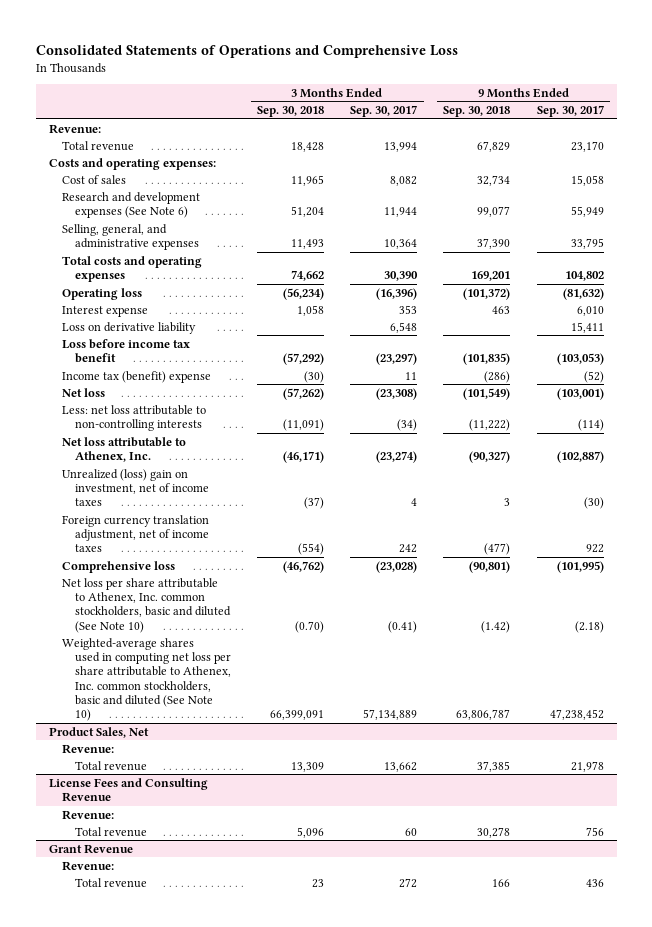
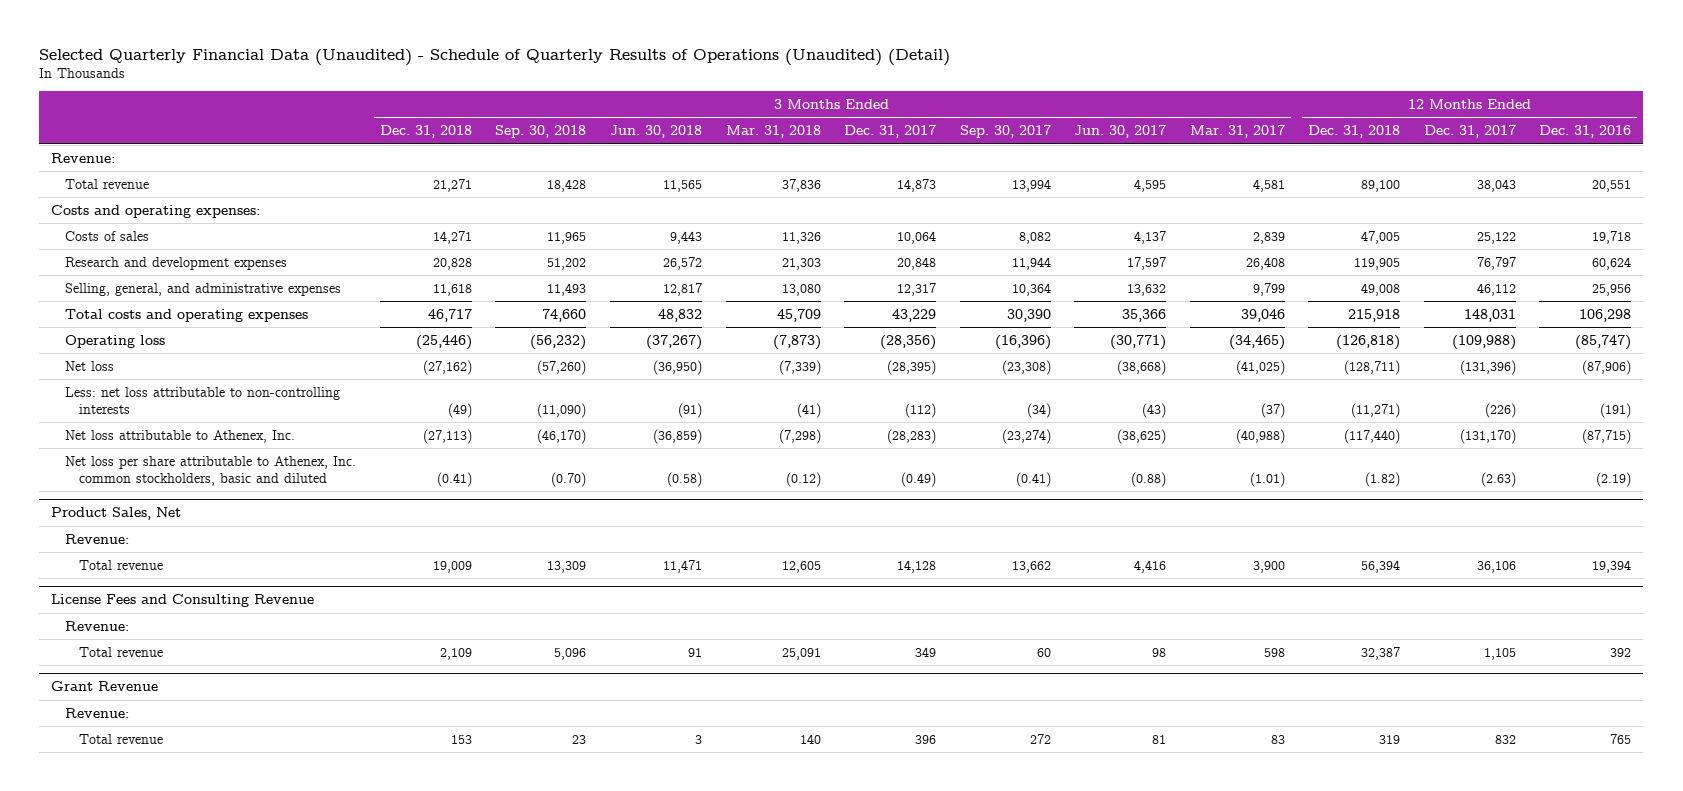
- Consolidated Statements of Operations and Comprehensive Loss
+ Selected Quarterly Financial Data (Unaudited) - Schedule of Quarterly Results of Operations (Unaudited) (Detail)
- | 3 Months Ended Sep. 30, 2018 | 3 Months Ended Sep. 30, 2017 | 9 Months Ended Sep. 30, 2018 | 9 Months Ended Sep. 30, 2017
+ | 3 Months Ended Dec. 31, 2018 | 3 Months Ended Sep. 30, 2018 | 3 Months Ended Jun. 30, 2018 | 3 Months Ended Mar. 31, 2018 | 3 Months Ended Dec. 31, 2017 | 3 Months Ended Sep. 30, 2017 | 3 Months Ended Jun. 30, 2017 | 3 Months Ended Mar. 31, 2017 | 12 Months Ended Dec. 31, 2018 | 12 Months Ended Dec. 31, 2017 | 12 Months Ended Dec. 31, 2016
- Cost of sales | 11,965 | 8,082 | 32,734 | 15,058
- Research and development expenses (See Note 6) | 51,204 | 11,944 | 99,077 | 55,949
+ Costs of sales | 14,271 | 11,965 | 9,443 | 11,326 | 10,064 | 8,082 | 4,137 | 2,839 | 47,005 | 25,122 | 19,718
+ Research and development expenses | 20,828 | 51,202 | 26,572 | 21,303 | 20,848 | 11,944 | 17,597 | 26,408 | 119,905 | 76,797 | 60,624
- Total costs and operating expenses | 74,662 | 30,390 | 169,201 | 104,802
- Operating loss | (56,234) | (16,396) | (101,372) | (81,632)
- Interest expense | 1,058 | 353 | 463 | 6,010
- Loss on derivative liability | | 6,548 | | 15,411
- Loss before income tax benefit | (57,292) | (23,297) | (101,835) | (103,053)
- Income tax (benefit) expense | (30) | 11 | (286) | (52)
- Net loss | (57,262) | (23,308) | (101,549) | (103,001)
- Less: net loss attributable to non-controlling interests | (11,091) | (34) | (11,222) | (114)
- Net loss attributable to Athenex, Inc. | (46,171) | (23,274) | (90,327) | (102,887)
- Unrealized (loss) gain on investment, net of income taxes | (37) | 4 | 3 | (30)
- Foreign currency translation adjustment, net of income taxes | (554) | 242 | (477) | 922
- Comprehensive loss | (46,762) | (23,028) | (90,801) | (101,995)
- Net loss per share attributable to Athenex, Inc. common stockholders, basic and diluted (See Note 10) | (0.70) | (0.41) | (1.42) | (2.18)
- Weighted-average shares used in computing net loss per share attributable to Athenex, Inc. common stockholders, basic and diluted (See Note 10) | 66,399,091 | 57,134,889 | 63,806,787 | 47,238,452
+ Total costs and operating expenses | 46,717 | 74,660 | 48,832 | 45,709 | 43,229 | 30,390 | 35,366 | 39,046 | 215,918 | 148,031 | 106,298
+ Operating loss | (25,446) | (56,232) | (37,267) | (7,873) | (28,356) | (16,396) | (30,771) | (34,465) | (126,818) | (109,988) | (85,747)
+ Net loss | (27,162) | (57,260) | (36,950) | (7,339) | (28,395) | (23,308) | (38,668) | (41,025) | (128,711) | (131,396) | (87,906)
+ Less: net loss attributable to non-controlling interests | (49) | (11,090) | (91) | (41) | (112) | (34) | (43) | (37) | (11,271) | (226) | (191)
+ Net loss attributable to Athenex, Inc. | (27,113) | (46,170) | (36,859) | (7,298) | (28,283) | (23,274) | (38,625) | (40,988) | (117,440) | (131,170) | (87,715)
+ Net loss per share attributable to Athenex, Inc. common stockholders, basic and diluted | (0.41) | (0.70) | (0.58) | (0.12) | (0.49) | (0.41) | (0.88) | (1.01) | (1.82) | (2.63) | (2.19)

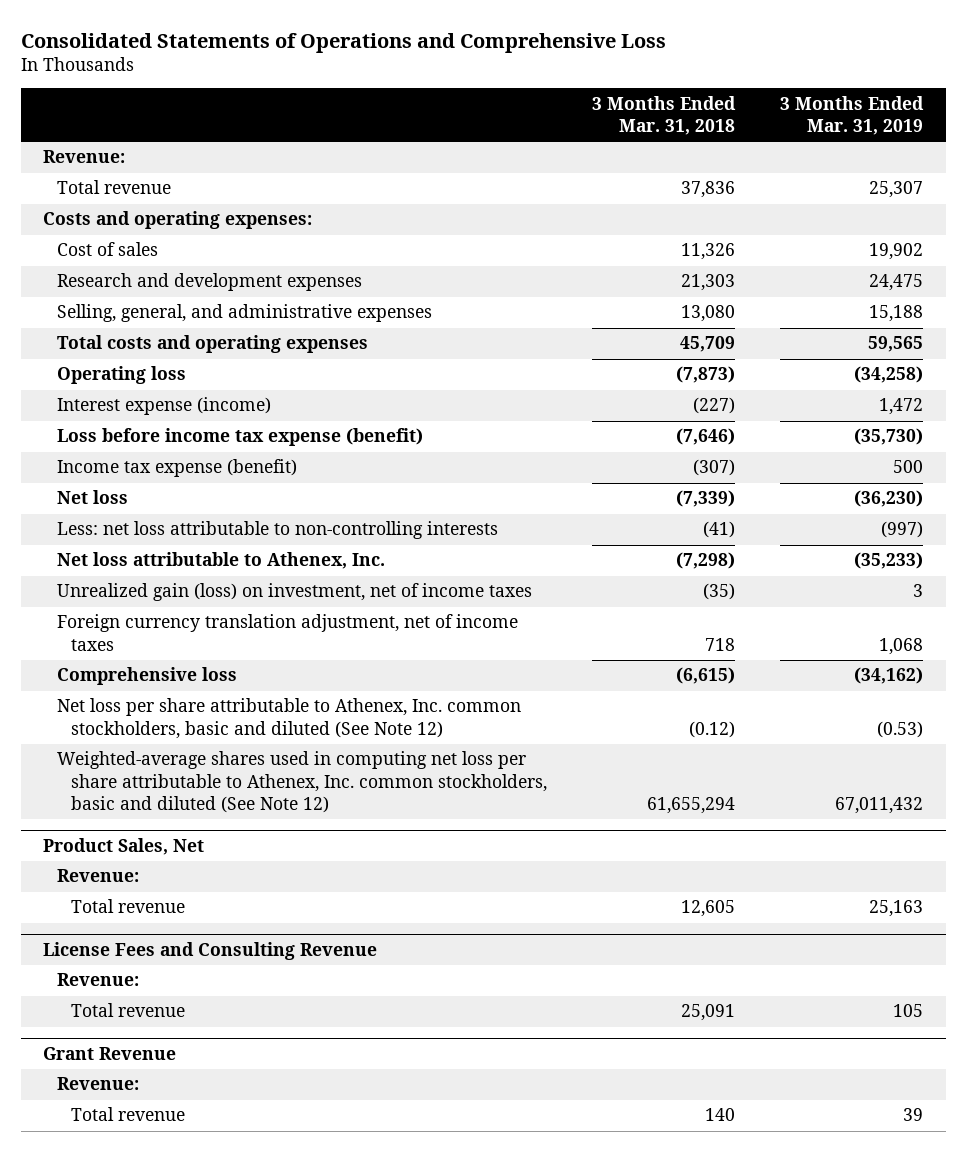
- Selected Quarterly Financial Data (Unaudited) - Schedule of Quarterly Results of Operations (Unaudited) (Detail)
+ Consolidated Statements of Operations and Comprehensive Loss
- | 3 Months Ended Dec. 31, 2018 | 3 Months Ended Sep. 30, 2018 | 3 Months Ended Jun. 30, 2018 | 3 Months Ended Mar. 31, 2018 | 3 Months Ended Dec. 31, 2017 | 3 Months Ended Sep. 30, 2017 | 3 Months Ended Jun. 30, 2017 | 3 Months Ended Mar. 31, 2017 | 12 Months Ended Dec. 31, 2018 | 12 Months Ended Dec. 31, 2017 | 12 Months Ended Dec. 31, 2016
+ | 3 Months Ended Mar. 31, 2018 | 3 Months Ended Mar. 31, 2019
- Costs of sales | 14,271 | 11,965 | 9,443 | 11,326 | 10,064 | 8,082 | 4,137 | 2,839 | 47,005 | 25,122 | 19,718
+ Cost of sales | 11,326 | 19,902
+ Interest expense (income) | (227) | 1,472
+ Loss before income tax expense (benefit) | (7,646) | (35,730)
+ Income tax expense (benefit) | (307) | 500
- Net loss per share attributable to Athenex, Inc. common stockholders, basic and diluted | (0.41) | (0.70) | (0.58) | (0.12) | (0.49) | (0.41) | (0.88) | (1.01) | (1.82) | (2.63) | (2.19)
+ Unrealized gain (loss) on investment, net of income taxes | (35) | 3
+ Foreign currency translation adjustment, net of income taxes | 718 | 1,068
+ Comprehensive loss | (6,615) | (34,162)
+ Net loss per share attributable to Athenex, Inc. common stockholders, basic and diluted (See Note 12) | (0.12) | (0.53)
+ Weighted-average shares used in computing net loss per share attributable to Athenex, Inc. common stockholders, basic and diluted (See Note 12) | 61,655,294 | 67,011,432

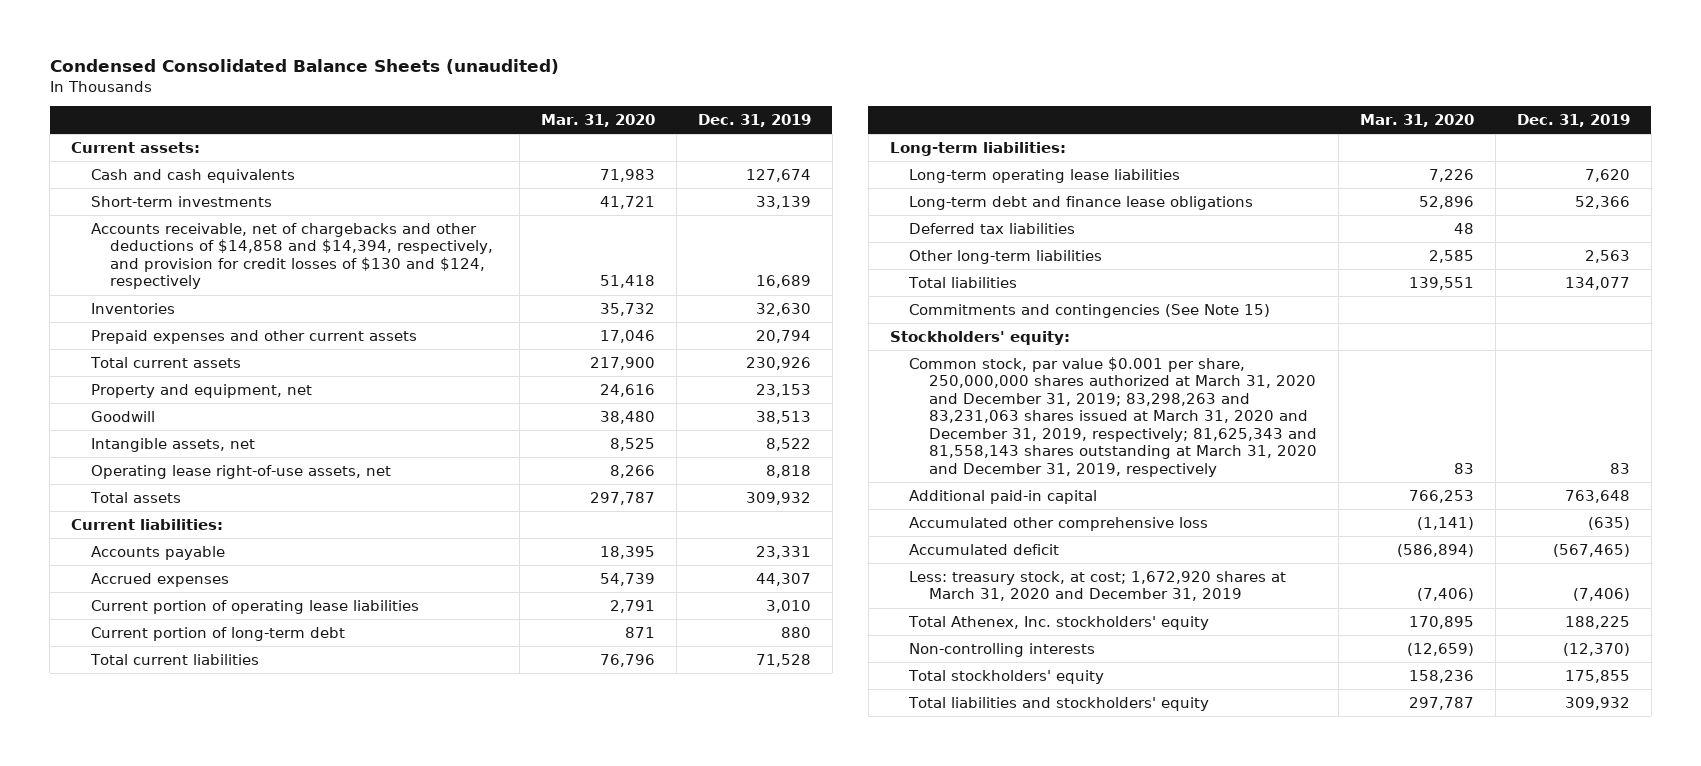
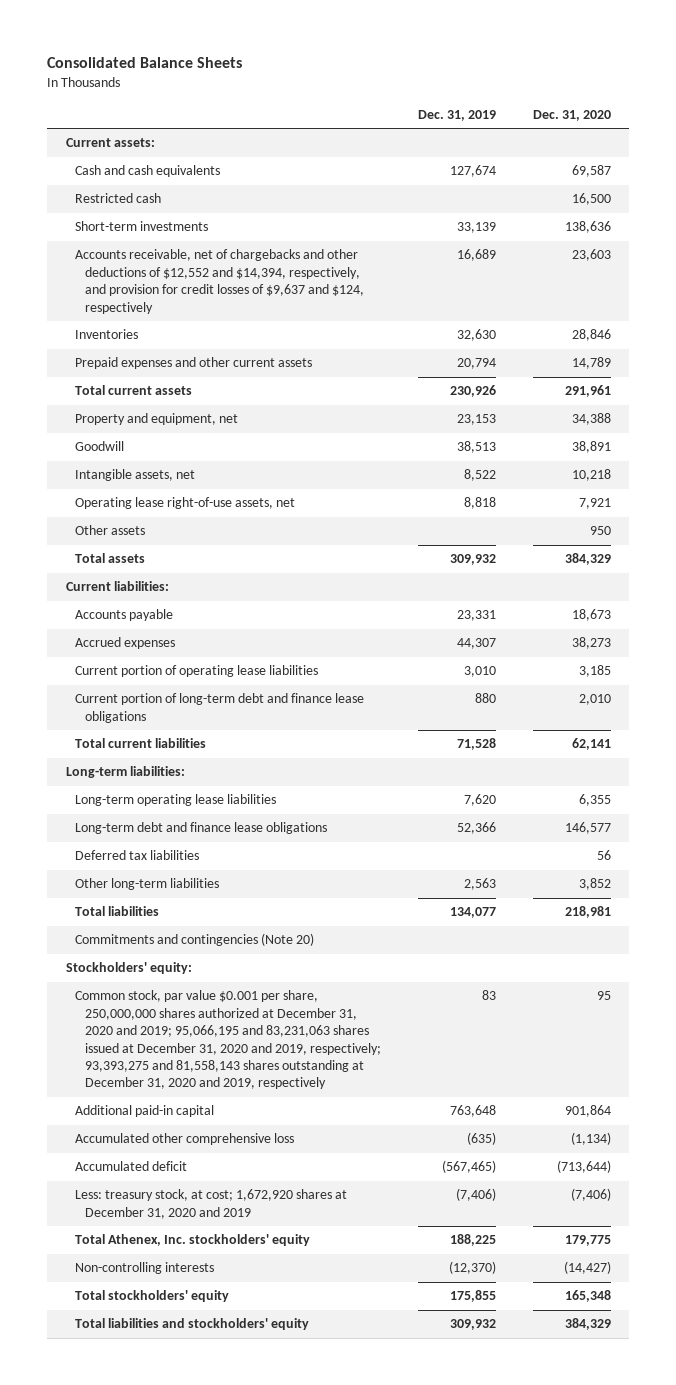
- Condensed Consolidated Balance Sheets (unaudited)
+ Consolidated Balance Sheets
- | Mar. 31, 2020 | Dec. 31, 2019
+ | Dec. 31, 2019 | Dec. 31, 2020
+ Restricted cash | | 16,500
- Accounts receivable, net of chargebacks and other deductions of $14,858 and $14,394, respectively, and provision for credit losses of $130 and $124, respectively | 51,418 | 16,689
+ Accounts receivable, net of chargebacks and other deductions of $12,552 and $14,394, respectively, and provision for credit losses of $9,637 and $124, respectively | 16,689 | 23,603
+ Other assets | | 950
- Current portion of long-term debt | 871 | 880
+ Current portion of long-term debt and finance lease obligations | 880 | 2,010
- Commitments and contingencies (See Note 15)
+ Commitments and contingencies (Note 20)
- Common stock, par value $0.001 per share, 250,000,000 shares authorized at March 31, 2020 and December 31, 2019; 83,298,263 and 83,231,063 shares issued at March 31, 2020 and December 31, 2019, respectively; 81,625,343 and 81,558,143 shares outstanding at March 31, 2020 and December 31, 2019, respectively | 83 | 83
+ Common stock, par value $0.001 per share, 250,000,000 shares authorized at December 31, 2020 and 2019; 95,066,195 and 83,231,063 shares issued at December 31, 2020 and 2019, respectively; 93,393,275 and 81,558,143 shares outstanding at December 31, 2020 and 2019, respectively | 83 | 95
- Less: treasury stock, at cost; 1,672,920 shares at March 31, 2020 and December 31, 2019 | (7,406) | (7,406)
+ Less: treasury stock, at cost; 1,672,920 shares at December 31, 2020 and 2019 | (7,406) | (7,406)

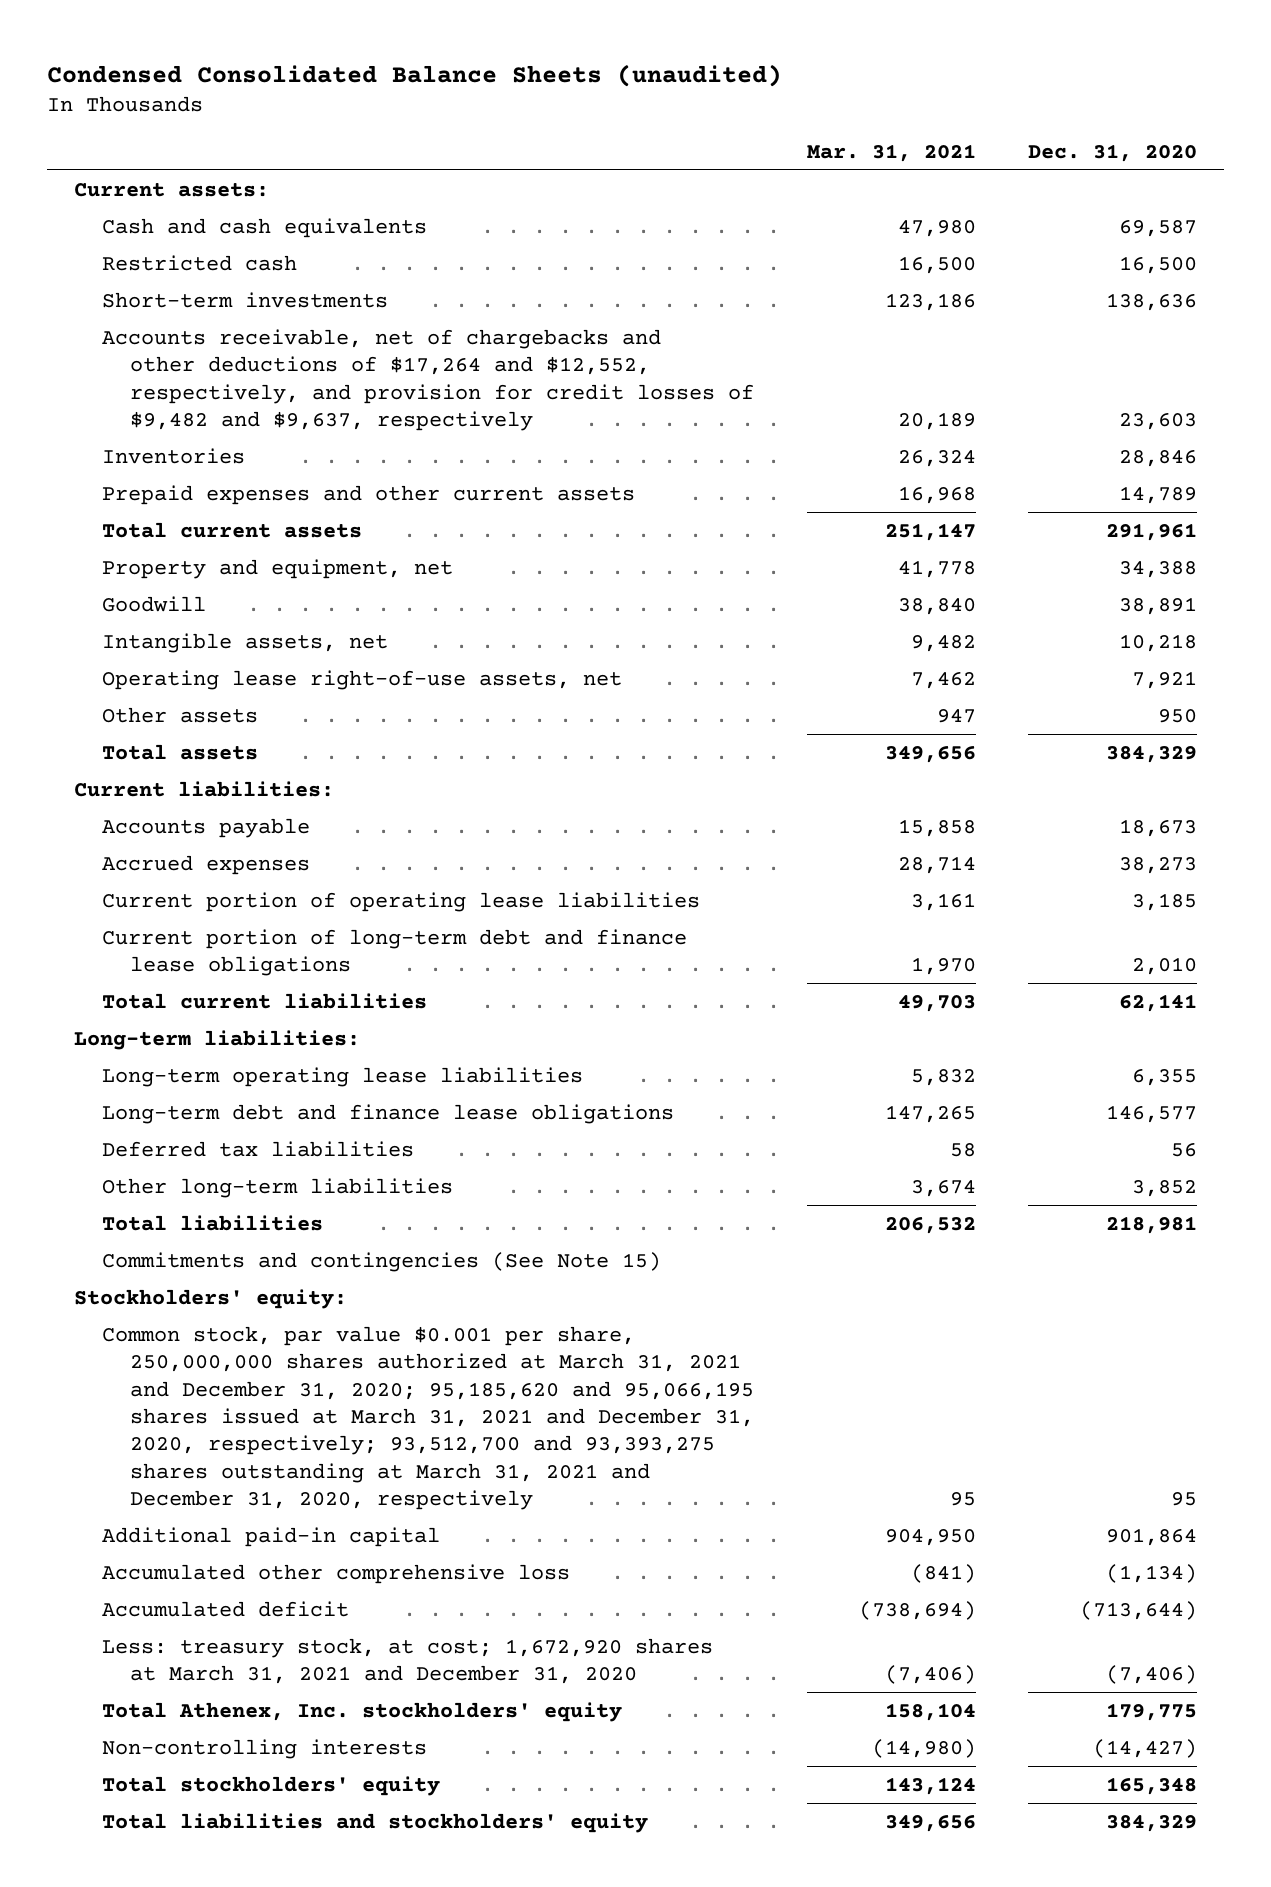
- Consolidated Balance Sheets
+ Condensed Consolidated Balance Sheets (unaudited)
- | Dec. 31, 2019 | Dec. 31, 2020
+ | Mar. 31, 2021 | Dec. 31, 2020
- Accounts receivable, net of chargebacks and other deductions of $12,552 and $14,394, respectively, and provision for credit losses of $9,637 and $124, respectively | 16,689 | 23,603
+ Accounts receivable, net of chargebacks and other deductions of $17,264 and $12,552, respectively, and provision for credit losses of $9,482 and $9,637, respectively | 20,189 | 23,603
- Commitments and contingencies (Note 20)
+ Commitments and contingencies (See Note 15)
- Common stock, par value $0.001 per share, 250,000,000 shares authorized at December 31, 2020 and 2019; 95,066,195 and 83,231,063 shares issued at December 31, 2020 and 2019, respectively; 93,393,275 and 81,558,143 shares outstanding at December 31, 2020 and 2019, respectively | 83 | 95
+ Common stock, par value $0.001 per share, 250,000,000 shares authorized at March 31, 2021 and December 31, 2020; 95,185,620 and 95,066,195 shares issued at March 31, 2021 and December 31, 2020, respectively; 93,512,700 and 93,393,275 shares outstanding at March 31, 2021 and December 31, 2020, respectively | 95 | 95
- Less: treasury stock, at cost; 1,672,920 shares at December 31, 2020 and 2019 | (7,406) | (7,406)
+ Less: treasury stock, at cost; 1,672,920 shares at March 31, 2021 and December 31, 2020 | (7,406) | (7,406)

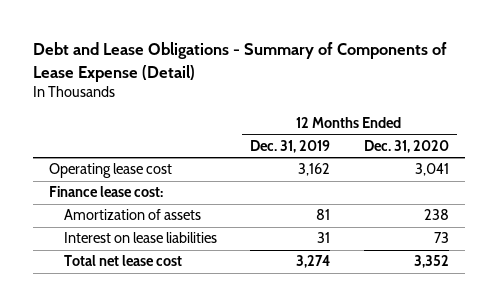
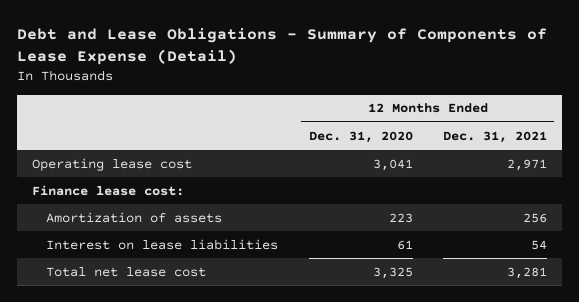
- | 12 Months Ended Dec. 31, 2019 | 12 Months Ended Dec. 31, 2020
+ | 12 Months Ended Dec. 31, 2020 | 12 Months Ended Dec. 31, 2021
- Amortization of assets | 81 | 238
- Interest on lease liabilities | 31 | 73
- Total net lease cost | 3,274 | 3,352
+ Amortization of assets | 223 | 256
+ Interest on lease liabilities | 61 | 54
+ Total net lease cost | 3,325 | 3,281

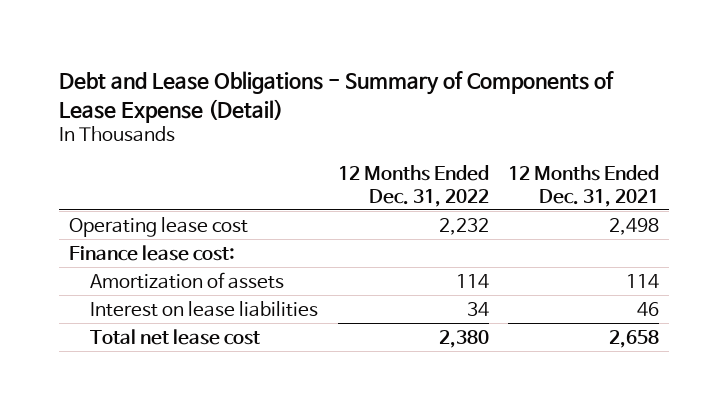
- | 12 Months Ended Dec. 31, 2020 | 12 Months Ended Dec. 31, 2021
+ | 12 Months Ended Dec. 31, 2022 | 12 Months Ended Dec. 31, 2021
- Operating lease cost | 3,041 | 2,971
+ Operating lease cost | 2,232 | 2,498
- Amortization of assets | 223 | 256
- Interest on lease liabilities | 61 | 54
- Total net lease cost | 3,325 | 3,281
+ Amortization of assets | 114 | 114
+ Interest on lease liabilities | 34 | 46
+ Total net lease cost | 2,380 | 2,658

